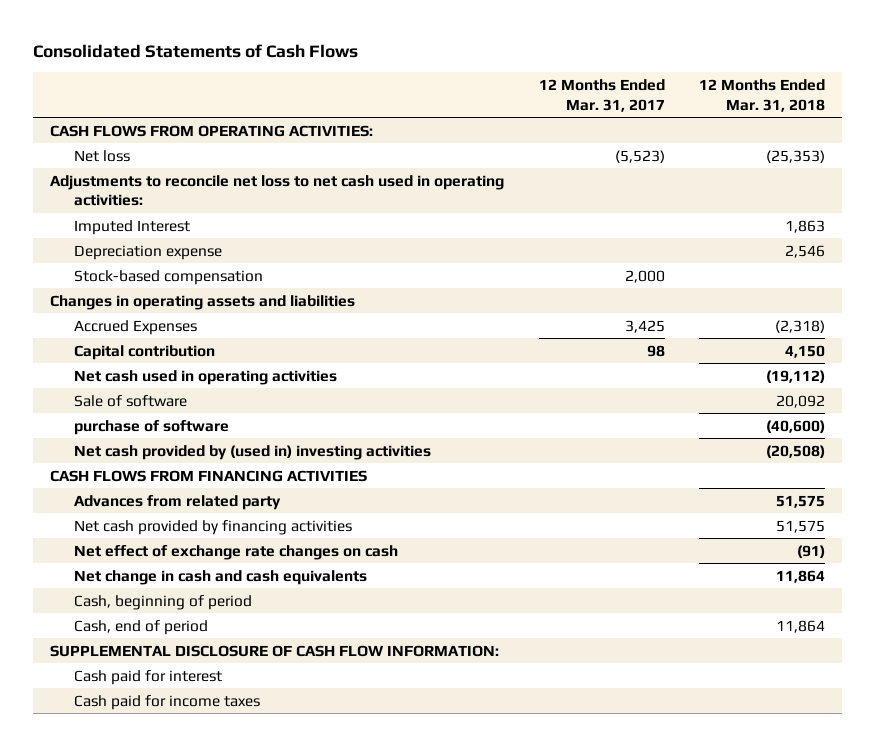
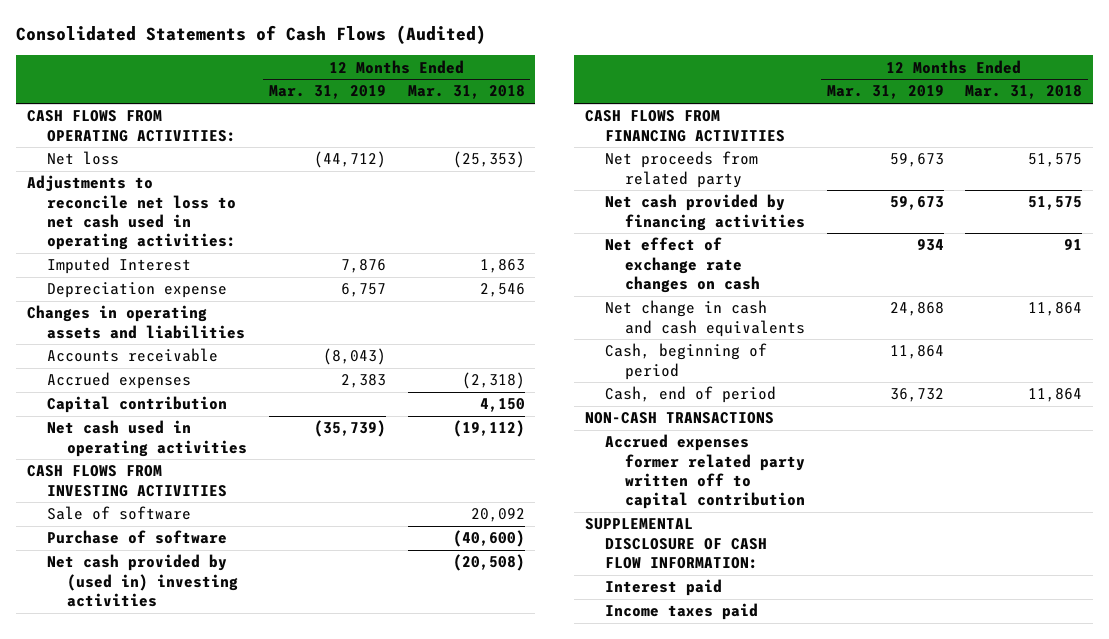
- Consolidated Statements of Cash Flows
+ Consolidated Statements of Cash Flows (Audited)
- | 12 Months Ended Mar. 31, 2017 | 12 Months Ended Mar. 31, 2018
+ | 12 Months Ended Mar. 31, 2019 | 12 Months Ended Mar. 31, 2018
- Stock-based compensation | 2,000 |
- Accrued Expenses | 3,425 | (2,318)
+ Accounts receivable | (8,043) |
+ Accrued expenses | 2,383 | (2,318)
+ CASH FLOWS FROM INVESTING ACTIVITIES
- purchase of software | | (40,600)
+ Purchase of software | | (40,600)
- Advances from related party | | 51,575
+ Net proceeds from related party | 59,673 | 51,575
- Net effect of exchange rate changes on cash | | (91)
+ Net effect of exchange rate changes on cash | 934 | 91
+ NON-CASH TRANSACTIONS
+ Accrued expenses former related party written off to capital contribution
- Cash paid for interest
- Cash paid for income taxes
+ Interest paid
+ Income taxes paid

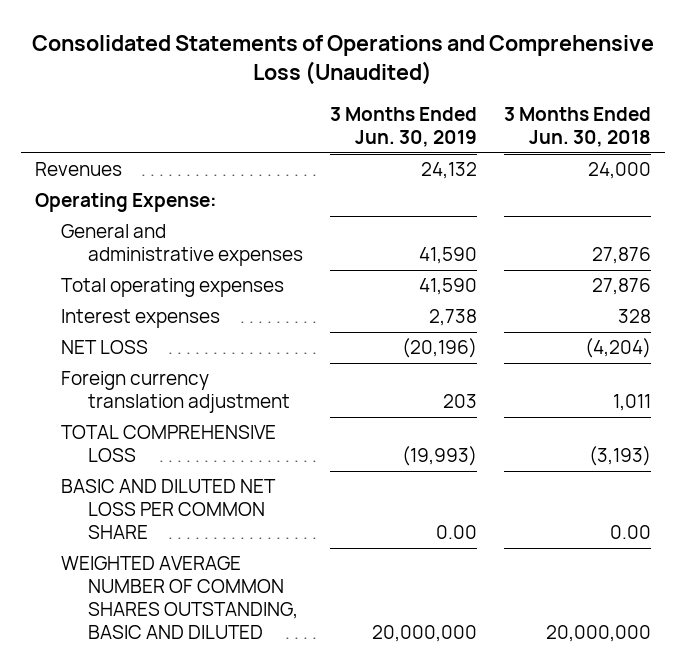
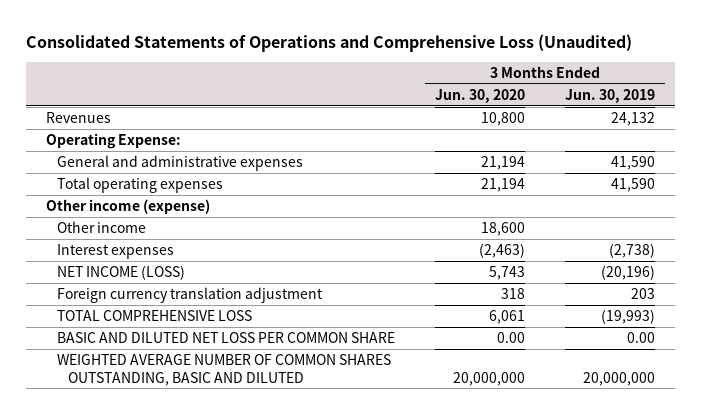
- | 3 Months Ended Jun. 30, 2019 | 3 Months Ended Jun. 30, 2018
+ | 3 Months Ended Jun. 30, 2020 | 3 Months Ended Jun. 30, 2019
- Interest expenses | 2,738 | 328
- NET LOSS | (20,196) | (4,204)
+ Other income (expense)
+ Other income | 18,600 |
+ Interest expenses | (2,463) | (2,738)
+ NET INCOME (LOSS) | 5,743 | (20,196)

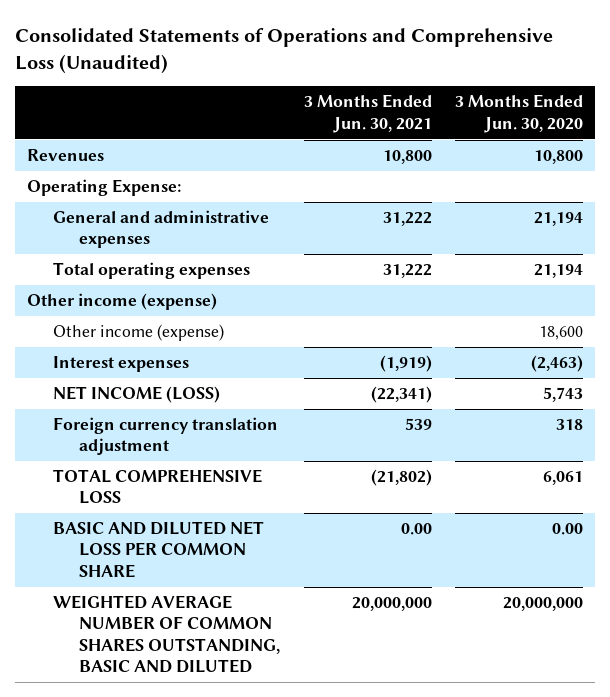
- | 3 Months Ended Jun. 30, 2020 | 3 Months Ended Jun. 30, 2019
+ | 3 Months Ended Jun. 30, 2021 | 3 Months Ended Jun. 30, 2020
- Other income | 18,600 |
+ Other income (expense) | | 18,600

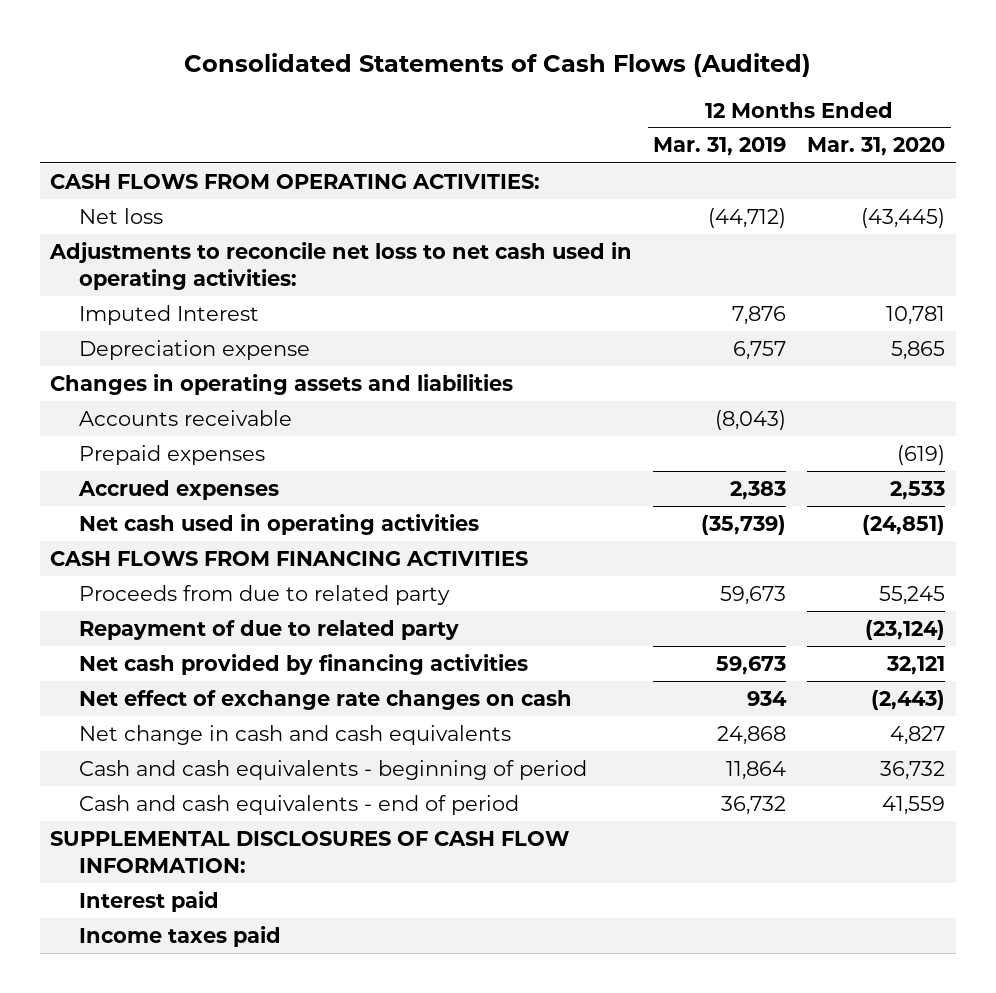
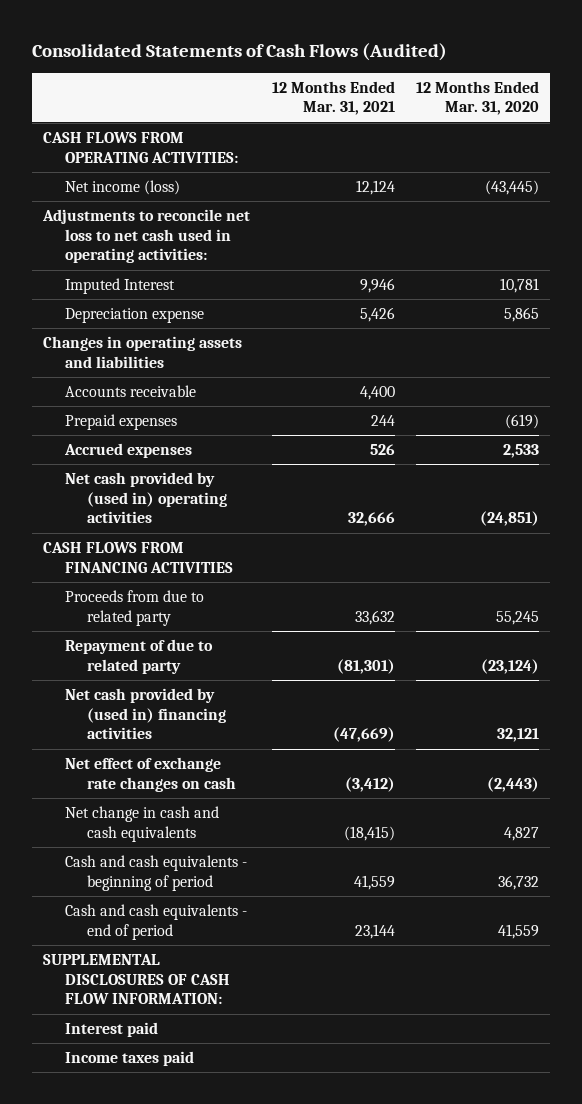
- | 12 Months Ended Mar. 31, 2019 | 12 Months Ended Mar. 31, 2020
+ | 12 Months Ended Mar. 31, 2021 | 12 Months Ended Mar. 31, 2020
- Net loss | (44,712) | (43,445)
+ Net income (loss) | 12,124 | (43,445)
- Net cash used in operating activities | (35,739) | (24,851)
+ Net cash provided by (used in) operating activities | 32,666 | (24,851)
- Net cash provided by financing activities | 59,673 | 32,121
+ Net cash provided by (used in) financing activities | (47,669) | 32,121

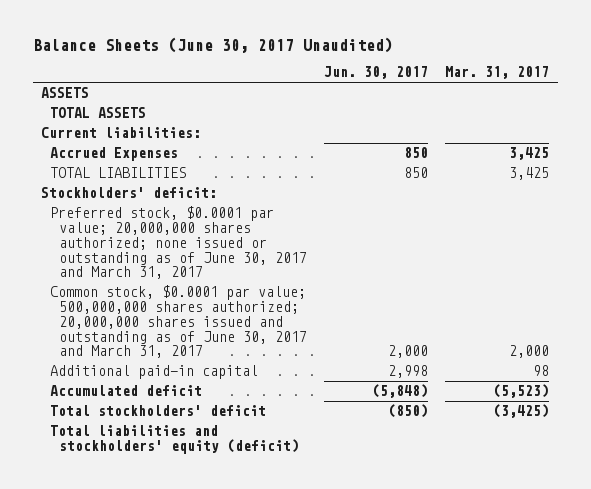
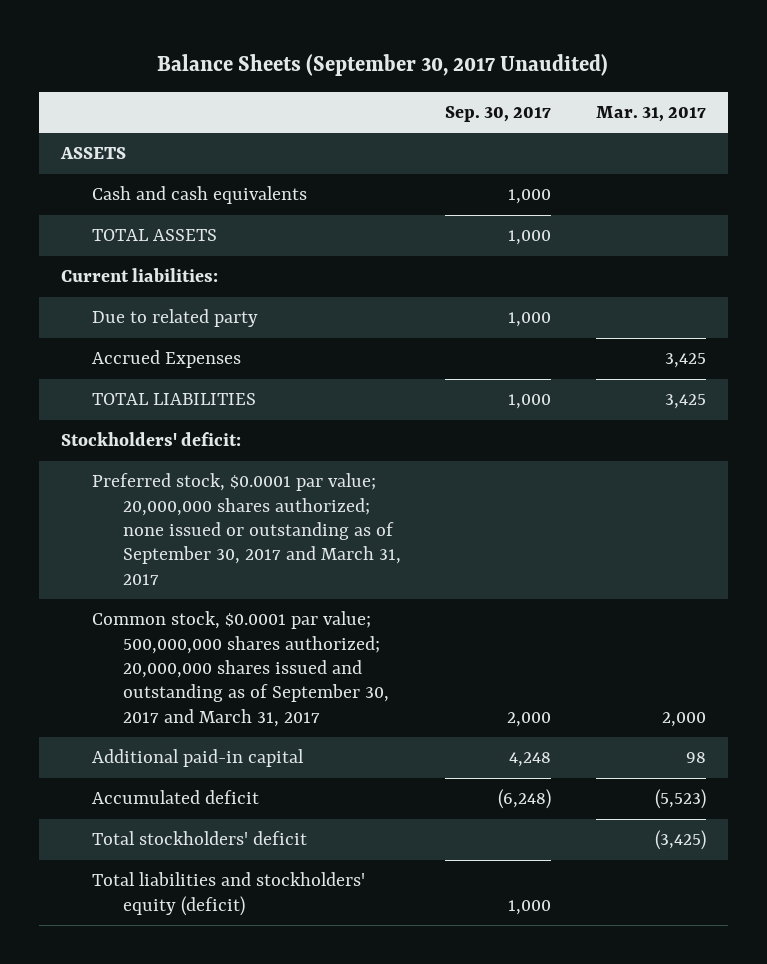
- Balance Sheets (June 30, 2017 Unaudited)
+ Balance Sheets (September 30, 2017 Unaudited)
- | Jun. 30, 2017 | Mar. 31, 2017
+ | Sep. 30, 2017 | Mar. 31, 2017
+ Cash and cash equivalents | 1,000 |
+ Due to related party | 1,000 |
- Preferred stock, $0.0001 par value; 20,000,000 shares authorized; none issued or outstanding as of June 30, 2017 and March 31, 2017
- Common stock, $0.0001 par value; 500,000,000 shares authorized; 20,000,000 shares issued and outstanding as of June 30, 2017 and March 31, 2017 | 2,000 | 2,000
+ Preferred stock, $0.0001 par value; 20,000,000 shares authorized; none issued or outstanding as of September 30, 2017 and March 31, 2017
+ Common stock, $0.0001 par value; 500,000,000 shares authorized; 20,000,000 shares issued and outstanding as of September 30, 2017 and March 31, 2017 | 2,000 | 2,000

